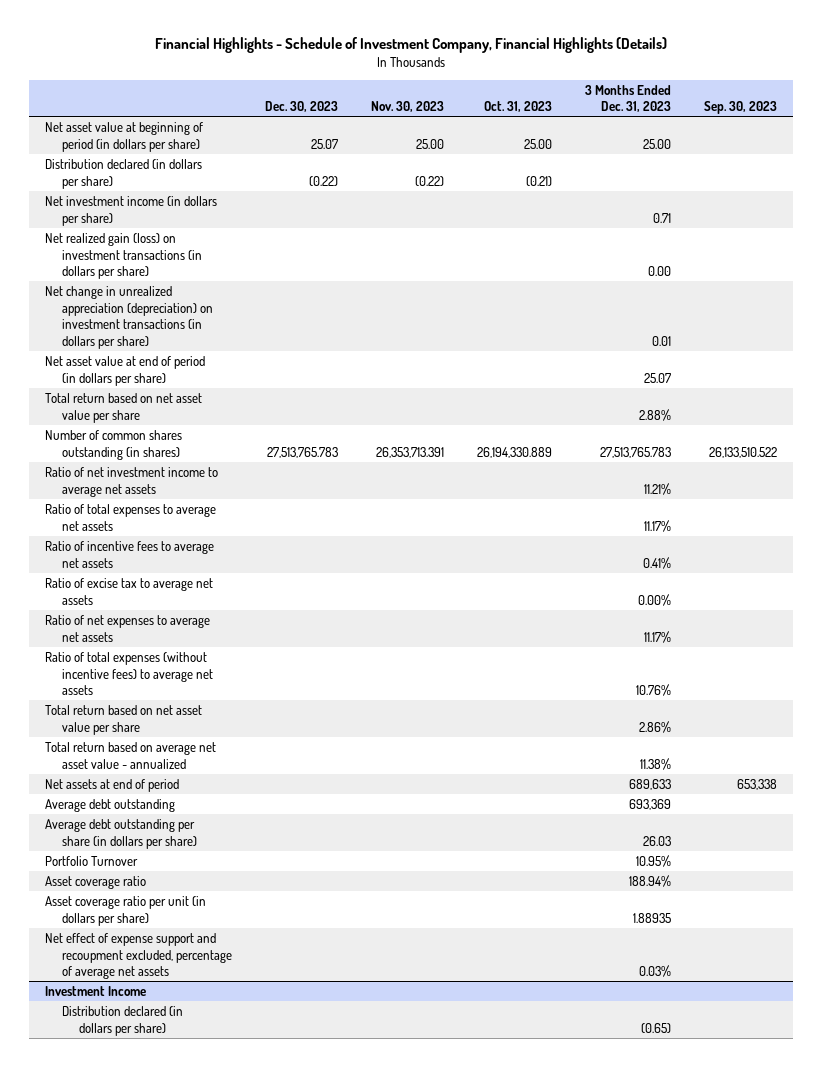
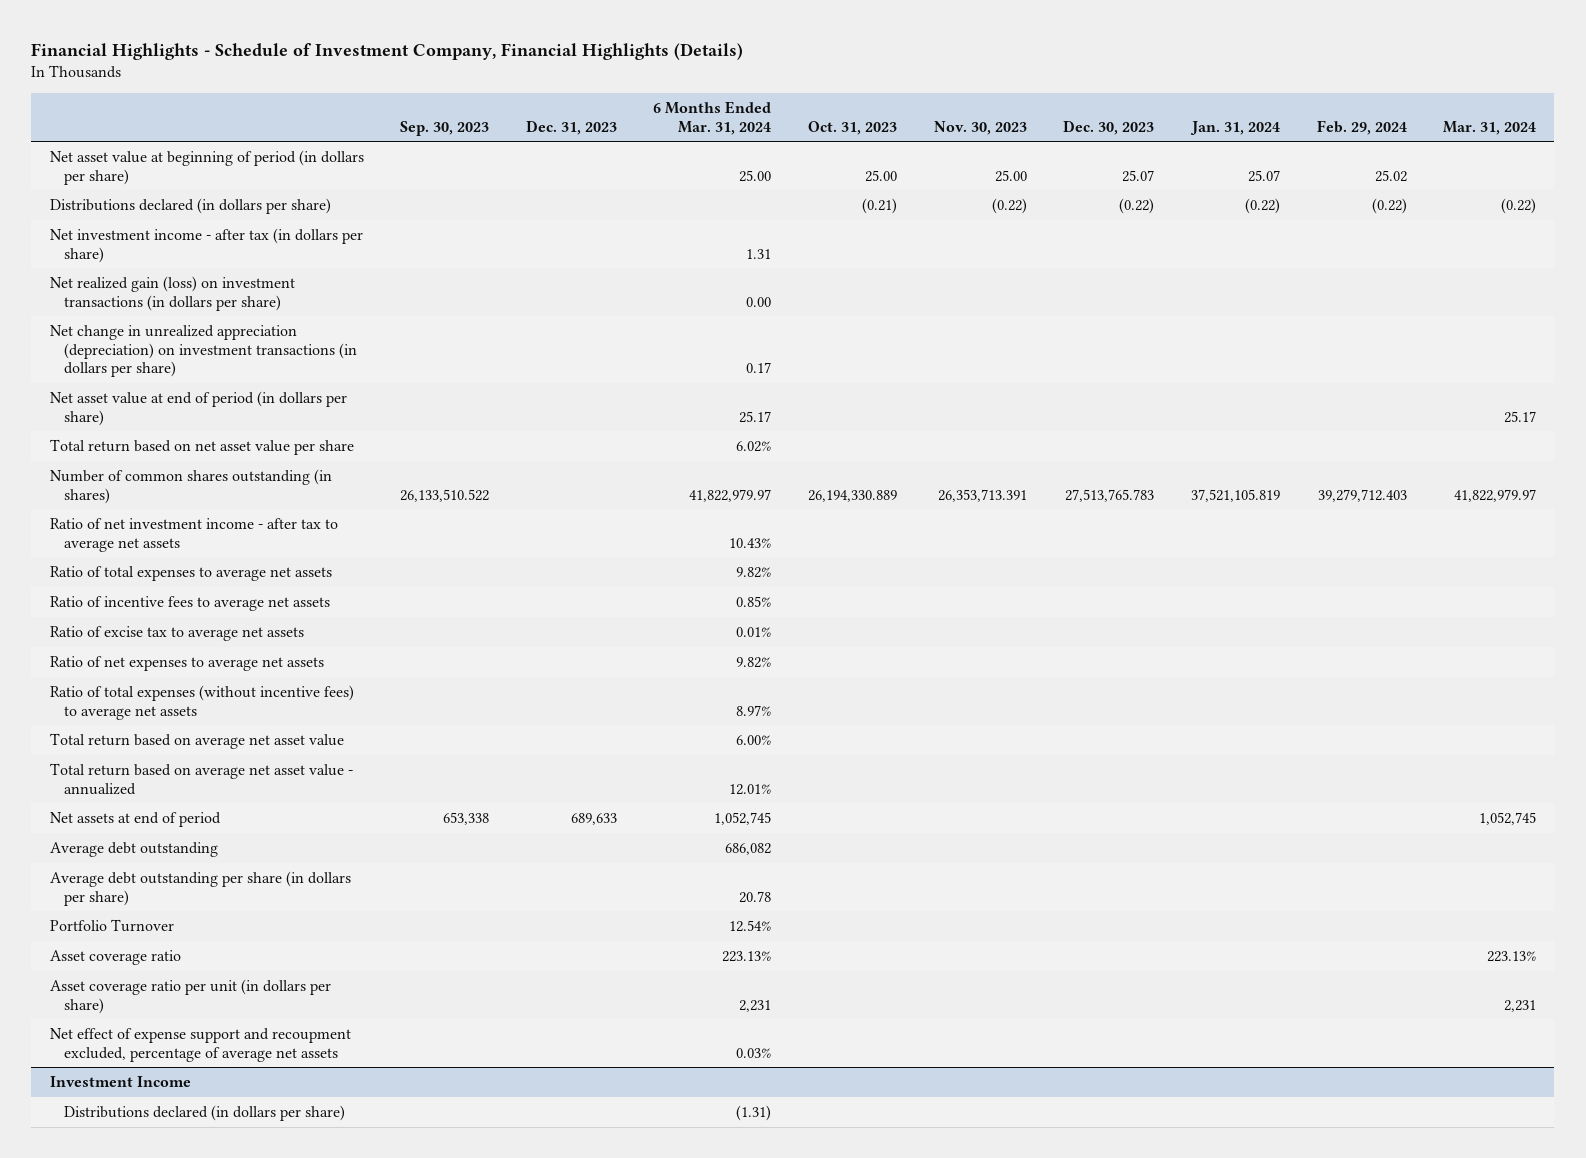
- | Dec. 30, 2023 | Nov. 30, 2023 | Oct. 31, 2023 | 3 Months Ended Dec. 31, 2023 | Sep. 30, 2023
+ | Sep. 30, 2023 | Dec. 31, 2023 | 6 Months Ended Mar. 31, 2024 | Oct. 31, 2023 | Nov. 30, 2023 | Dec. 30, 2023 | Jan. 31, 2024 | Feb. 29, 2024 | Mar. 31, 2024
- Distribution declared (in dollars per share) | (0.22) | (0.22) | (0.21) | |
- Net investment income (in dollars per share) | | | | 0.71 |
+ Distributions declared (in dollars per share) | | | | (0.21) | (0.22) | (0.22) | (0.22) | (0.22) | (0.22)
+ Net investment income - after tax (in dollars per share) | | | 1.31 | | | | | |
- Ratio of net investment income to average net assets | | | | 11.21% |
+ Ratio of net investment income - after tax to average net assets | | | 10.43% | | | | | |
- Total return based on net asset value per share | | | | 2.86% |
+ Total return based on average net asset value | | | 6.00% | | | | | |
@ Investment Income
- Distribution declared (in dollars per share) | | | | (0.65) |
+ Distributions declared (in dollars per share) | | | (1.31) | | | | | |

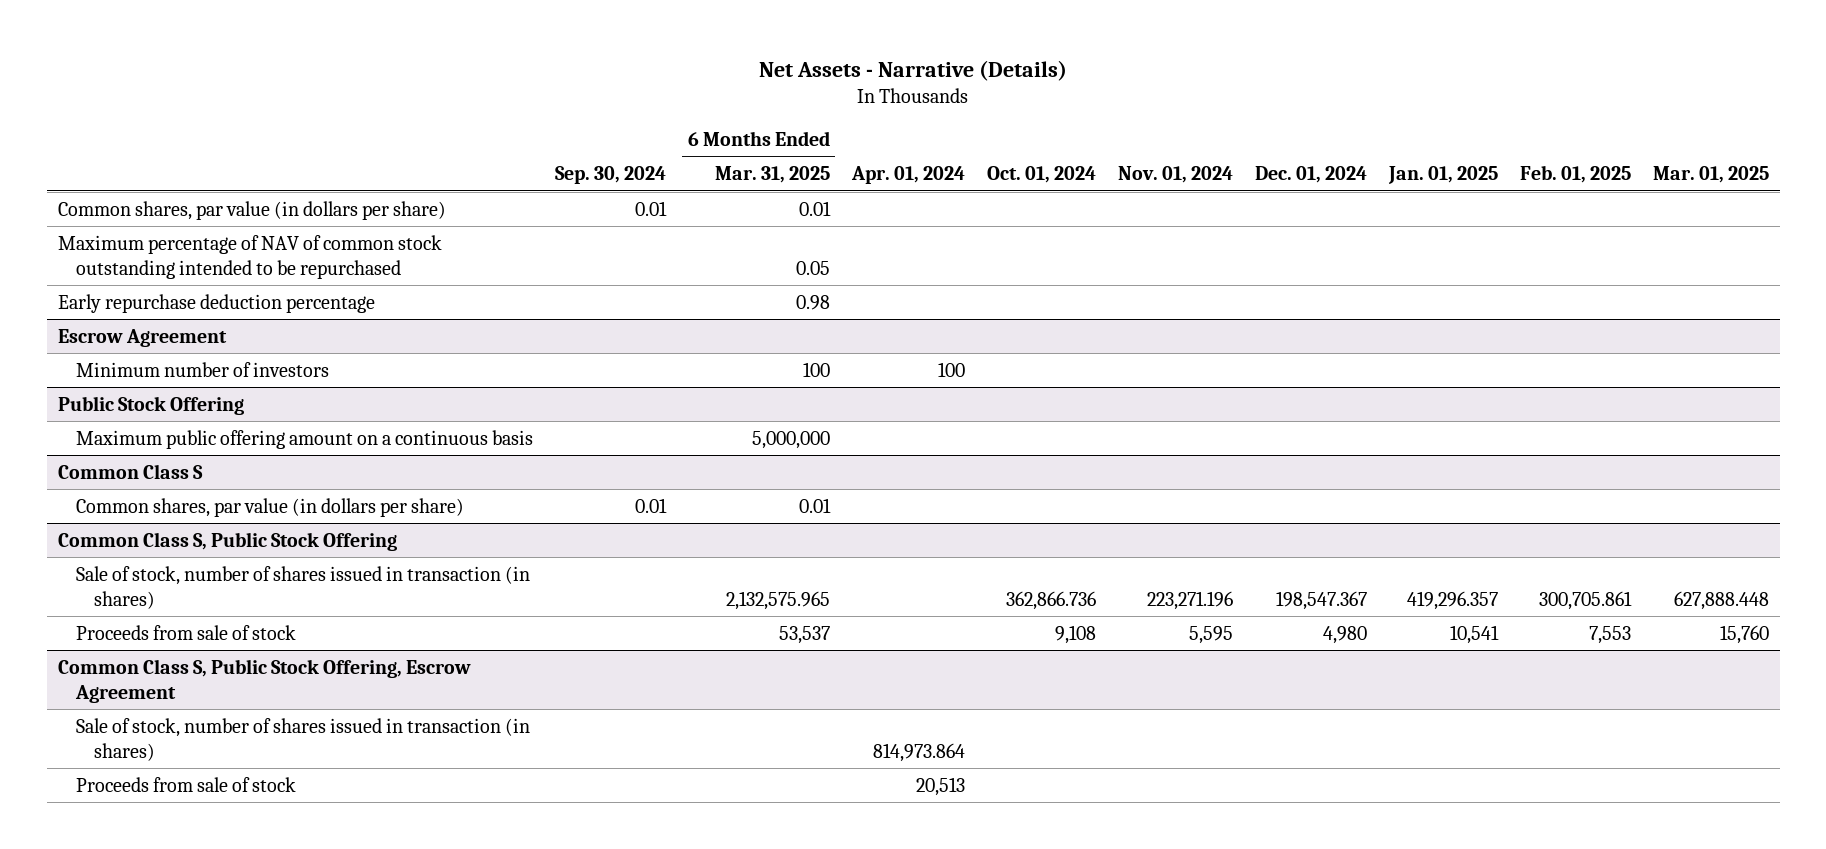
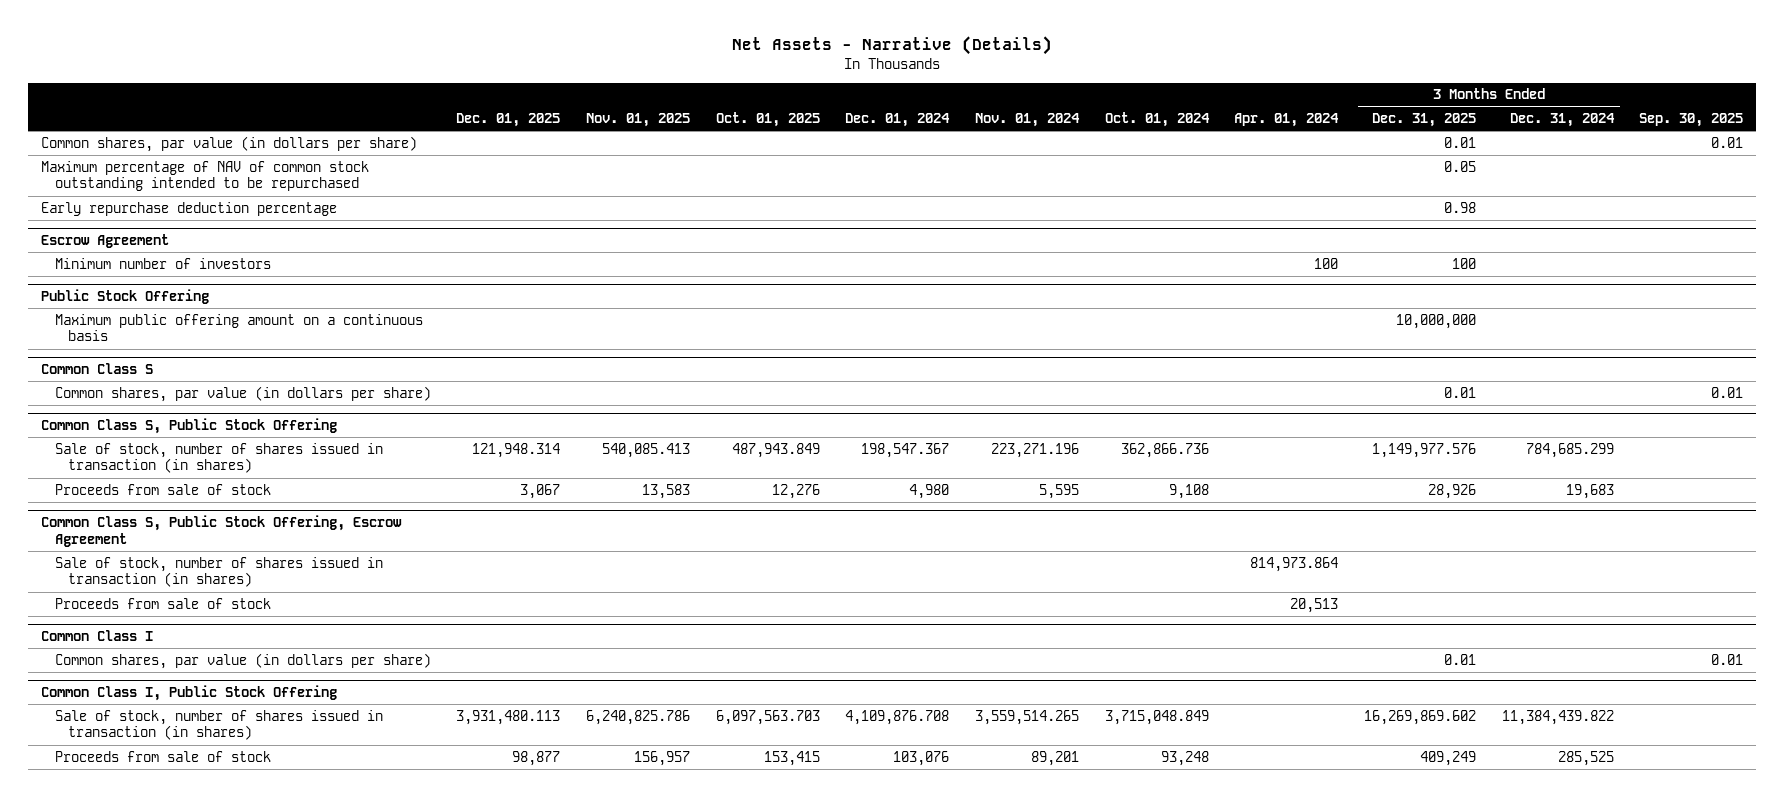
- | Sep. 30, 2024 | 6 Months Ended Mar. 31, 2025 | Apr. 01, 2024 | Oct. 01, 2024 | Nov. 01, 2024 | Dec. 01, 2024 | Jan. 01, 2025 | Feb. 01, 2025 | Mar. 01, 2025
+ | Dec. 01, 2025 | Nov. 01, 2025 | Oct. 01, 2025 | Dec. 01, 2024 | Nov. 01, 2024 | Oct. 01, 2024 | Apr. 01, 2024 | 3 Months Ended Dec. 31, 2025 | 3 Months Ended Dec. 31, 2024 | Sep. 30, 2025
+ Common Class I
+ Common shares, par value (in dollars per share) | | | | | | | | 0.01 | | 0.01
+ Common Class I, Public Stock Offering
+ Sale of stock, number of shares issued in transaction (in shares) | 3,931,480.113 | 6,240,825.786 | 6,097,563.703 | 4,109,876.708 | 3,559,514.265 | 3,715,048.849 | | 16,269,869.602 | 11,384,439.822 |
+ Proceeds from sale of stock | 98,877 | 156,957 | 153,415 | 103,076 | 89,201 | 93,248 | | 409,249 | 285,525 |

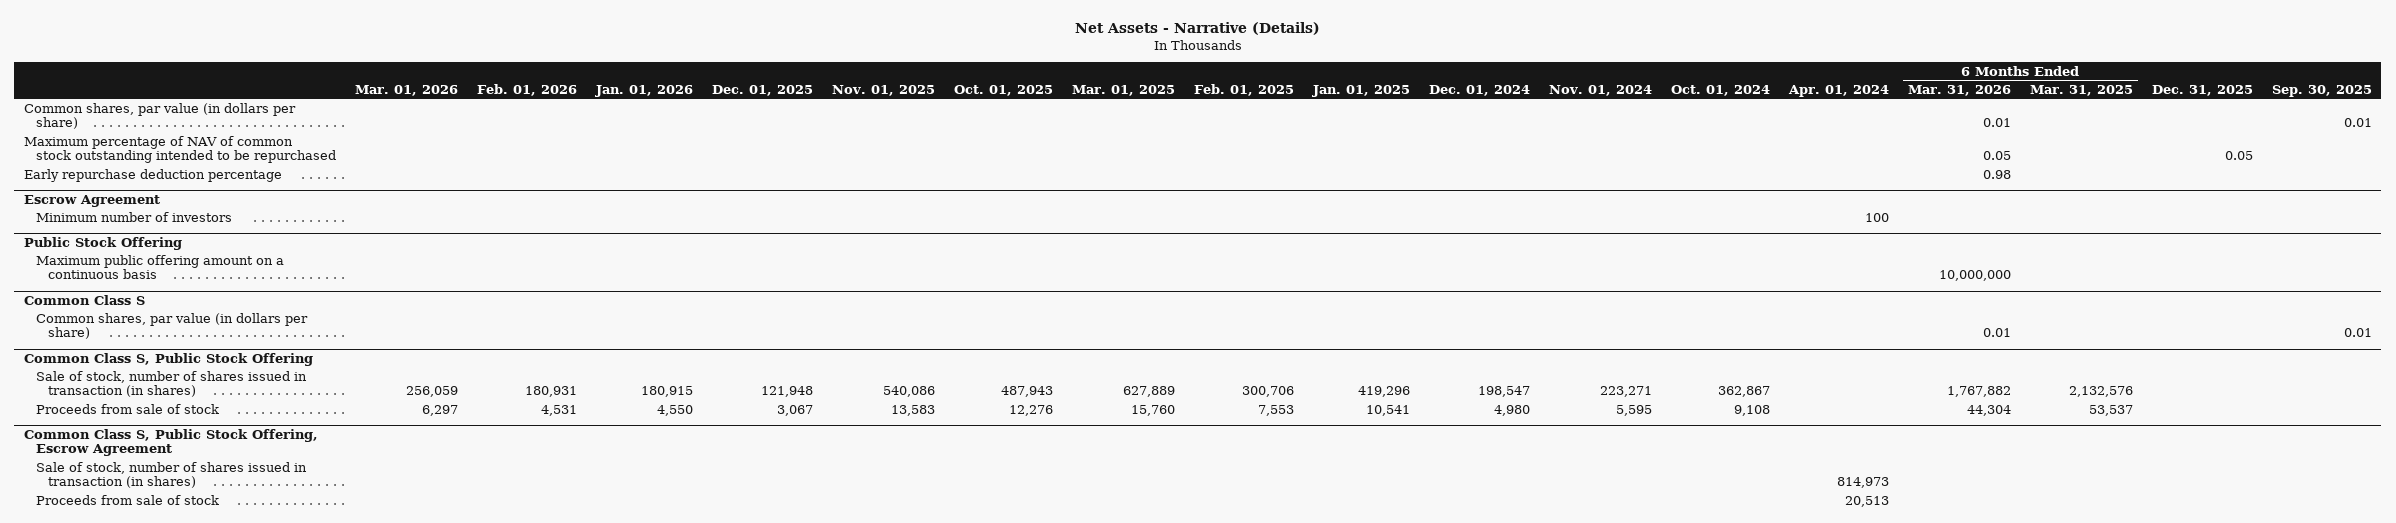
- | Dec. 01, 2025 | Nov. 01, 2025 | Oct. 01, 2025 | Dec. 01, 2024 | Nov. 01, 2024 | Oct. 01, 2024 | Apr. 01, 2024 | 3 Months Ended Dec. 31, 2025 | 3 Months Ended Dec. 31, 2024 | Sep. 30, 2025
+ | Mar. 01, 2026 | Feb. 01, 2026 | Jan. 01, 2026 | Dec. 01, 2025 | Nov. 01, 2025 | Oct. 01, 2025 | Mar. 01, 2025 | Feb. 01, 2025 | Jan. 01, 2025 | Dec. 01, 2024 | Nov. 01, 2024 | Oct. 01, 2024 | Apr. 01, 2024 | 6 Months Ended Mar. 31, 2026 | 6 Months Ended Mar. 31, 2025 | Dec. 31, 2025 | Sep. 30, 2025
@ Common Class S, Public Stock Offering
- Sale of stock, number of shares issued in transaction (in shares) | 121,948.314 | 540,085.413 | 487,943.849 | 198,547.367 | 223,271.196 | 362,866.736 | | 1,149,977.576 | 784,685.299 |
+ Sale of stock, number of shares issued in transaction (in shares) | 256,059 | 180,931 | 180,915 | 121,948 | 540,086 | 487,943 | 627,889 | 300,706 | 419,296 | 198,547 | 223,271 | 362,867 | | 1,767,882 | 2,132,576 | |
@ Common Class S, Public Stock Offering, Escrow Agreement
- Sale of stock, number of shares issued in transaction (in shares) | | | | | | | 814,973.864 | | |
+ Sale of stock, number of shares issued in transaction (in shares) | | | | | | | | | | | | | 814,973 | | | |
- Common Class I
- Common shares, par value (in dollars per share) | | | | | | | | 0.01 | | 0.01
- Common Class I, Public Stock Offering
- Sale of stock, number of shares issued in transaction (in shares) | 3,931,480.113 | 6,240,825.786 | 6,097,563.703 | 4,109,876.708 | 3,559,514.265 | 3,715,048.849 | | 16,269,869.602 | 11,384,439.822 |
- Proceeds from sale of stock | 98,877 | 156,957 | 153,415 | 103,076 | 89,201 | 93,248 | | 409,249 | 285,525 |

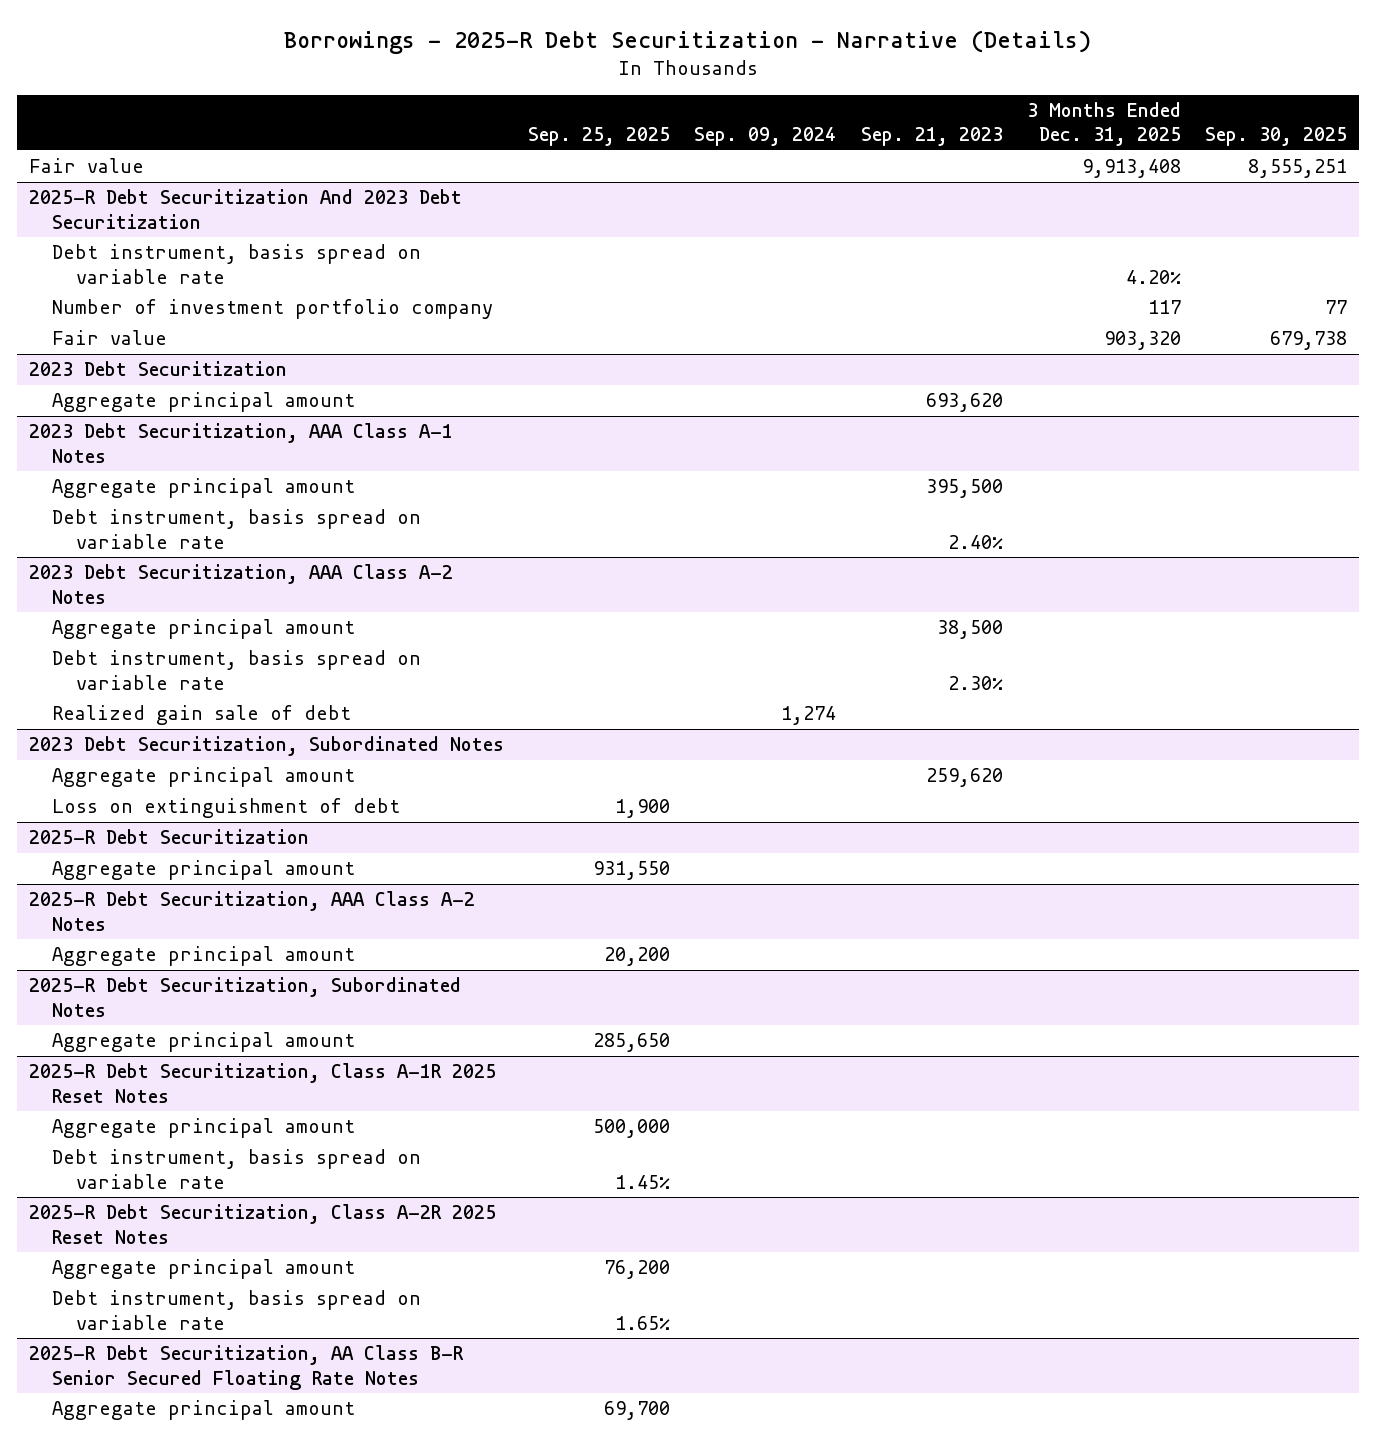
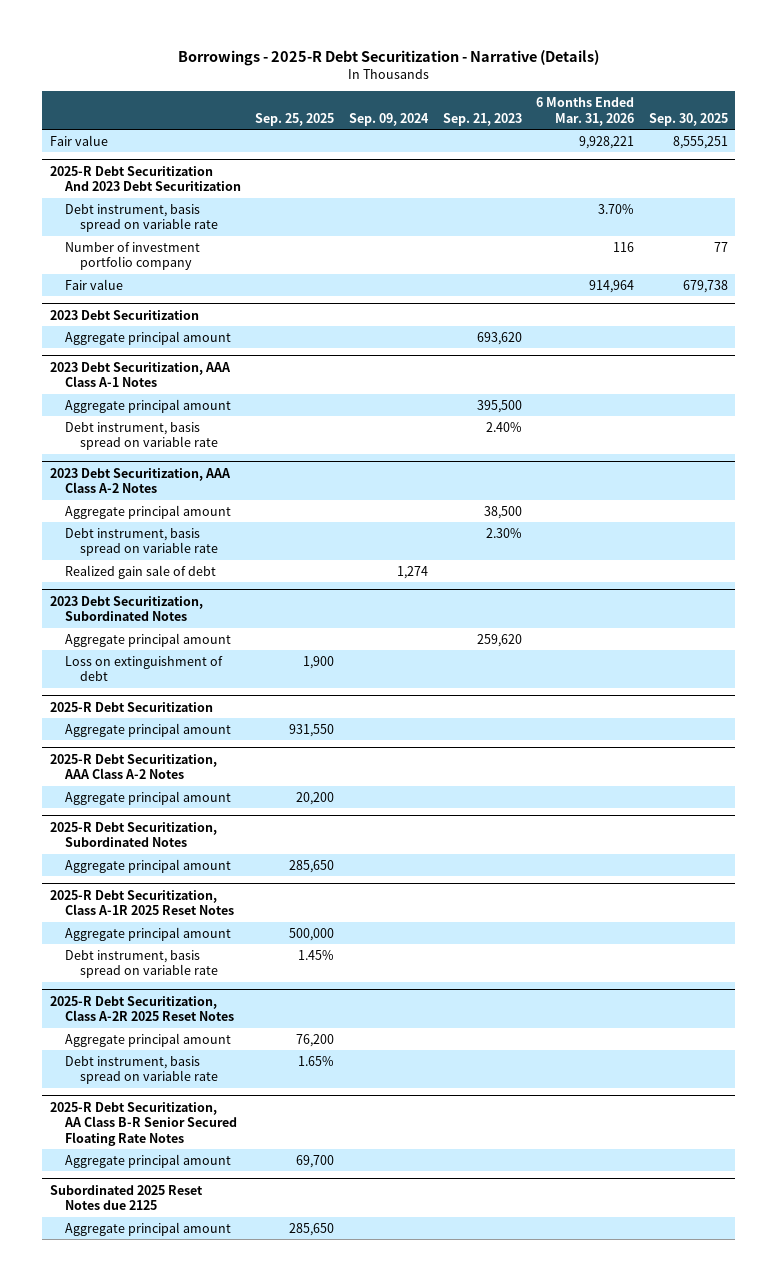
- | Sep. 25, 2025 | Sep. 09, 2024 | Sep. 21, 2023 | 3 Months Ended Dec. 31, 2025 | Sep. 30, 2025
+ | Sep. 25, 2025 | Sep. 09, 2024 | Sep. 21, 2023 | 6 Months Ended Mar. 31, 2026 | Sep. 30, 2025
+ Subordinated 2025 Reset Notes due 2125
+ Aggregate principal amount | 285,650 | | | |

